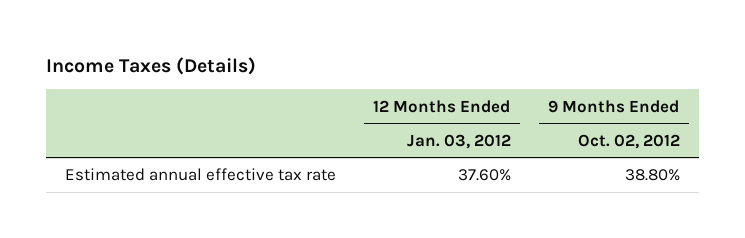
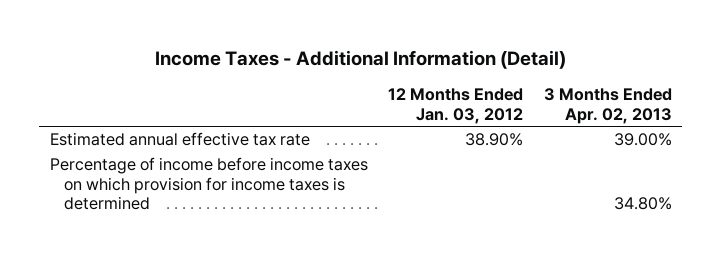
- Income Taxes (Details)
+ Income Taxes - Additional Information (Detail)
- | 12 Months Ended Jan. 03, 2012 | 9 Months Ended Oct. 02, 2012
+ | 12 Months Ended Jan. 03, 2012 | 3 Months Ended Apr. 02, 2013
- Estimated annual effective tax rate | 37.60% | 38.80%
+ Estimated annual effective tax rate | 38.90% | 39.00%
+ Percentage of income before income taxes on which provision for income taxes is determined | | 34.80%

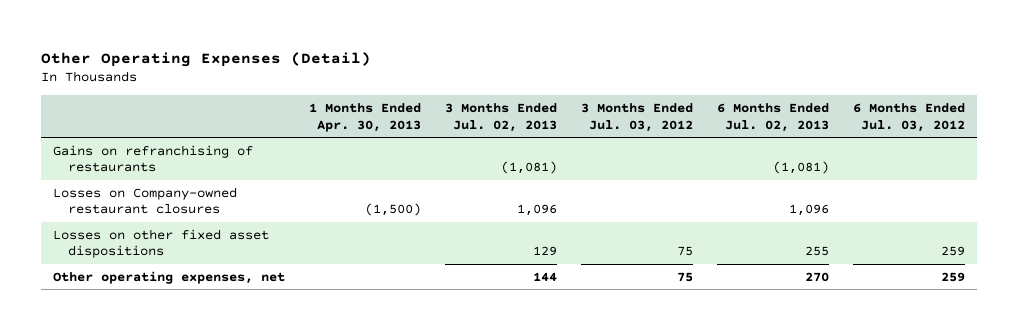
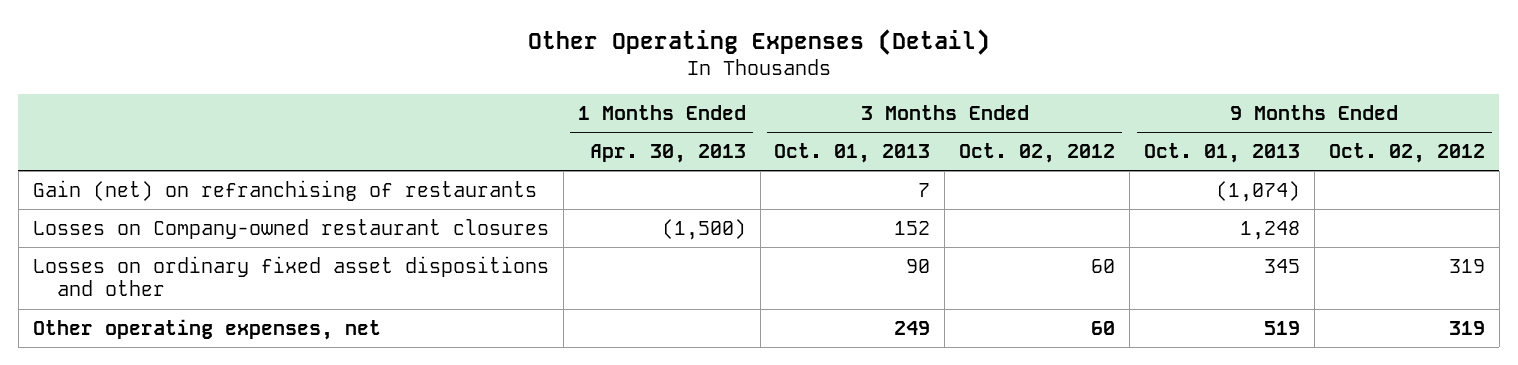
- | 1 Months Ended Apr. 30, 2013 | 3 Months Ended Jul. 02, 2013 | 3 Months Ended Jul. 03, 2012 | 6 Months Ended Jul. 02, 2013 | 6 Months Ended Jul. 03, 2012
+ | 1 Months Ended Apr. 30, 2013 | 3 Months Ended Oct. 01, 2013 | 3 Months Ended Oct. 02, 2012 | 9 Months Ended Oct. 01, 2013 | 9 Months Ended Oct. 02, 2012
- Gains on refranchising of restaurants | | (1,081) | | (1,081) |
+ Gain (net) on refranchising of restaurants | | 7 | | (1,074) |
- Losses on other fixed asset dispositions | | 129 | 75 | 255 | 259
+ Losses on ordinary fixed asset dispositions and other | | 90 | 60 | 345 | 319

